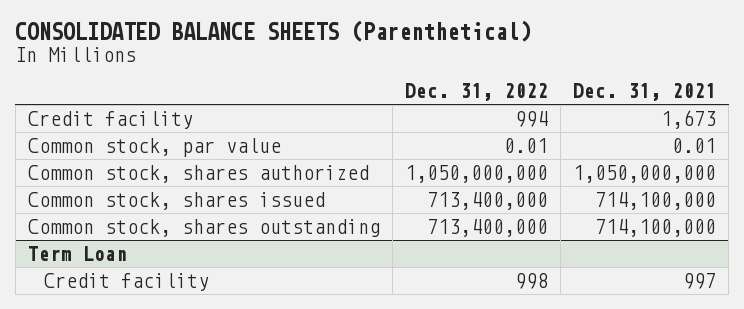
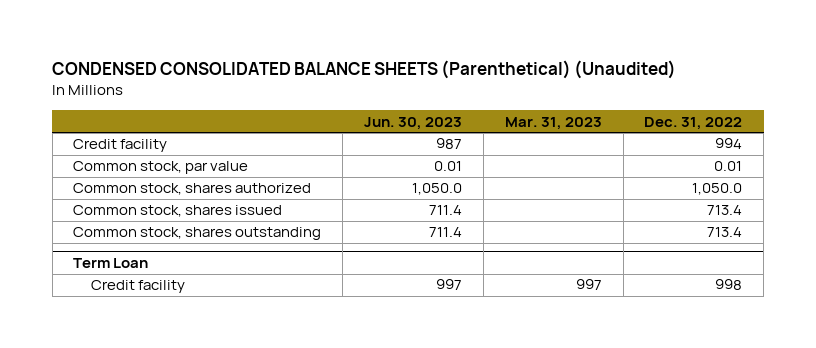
- CONSOLIDATED BALANCE SHEETS (Parenthetical)
+ CONDENSED CONSOLIDATED BALANCE SHEETS (Parenthetical) (Unaudited)
- | Dec. 31, 2022 | Dec. 31, 2021
+ | Jun. 30, 2023 | Mar. 31, 2023 | Dec. 31, 2022
- Common stock, shares authorized | 1,050,000,000 | 1,050,000,000
- Common stock, shares issued | 713,400,000 | 714,100,000
- Common stock, shares outstanding | 713,400,000 | 714,100,000
+ Common stock, shares authorized | 1,050.0 | | 1,050.0
+ Common stock, shares issued | 711.4 | | 713.4
+ Common stock, shares outstanding | 711.4 | | 713.4

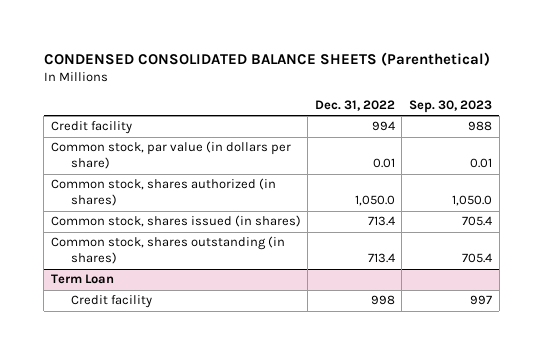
- CONDENSED CONSOLIDATED BALANCE SHEETS (Parenthetical) (Unaudited)
+ CONDENSED CONSOLIDATED BALANCE SHEETS (Parenthetical)
- | Jun. 30, 2023 | Mar. 31, 2023 | Dec. 31, 2022
+ | Dec. 31, 2022 | Sep. 30, 2023
- Common stock, par value | 0.01 | | 0.01
- Common stock, shares authorized | 1,050.0 | | 1,050.0
- Common stock, shares issued | 711.4 | | 713.4
- Common stock, shares outstanding | 711.4 | | 713.4
+ Common stock, par value (in dollars per share) | 0.01 | 0.01
+ Common stock, shares authorized (in shares) | 1,050.0 | 1,050.0
+ Common stock, shares issued (in shares) | 713.4 | 705.4
+ Common stock, shares outstanding (in shares) | 713.4 | 705.4

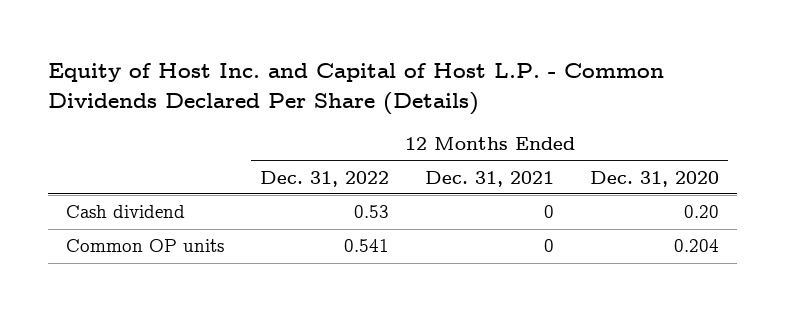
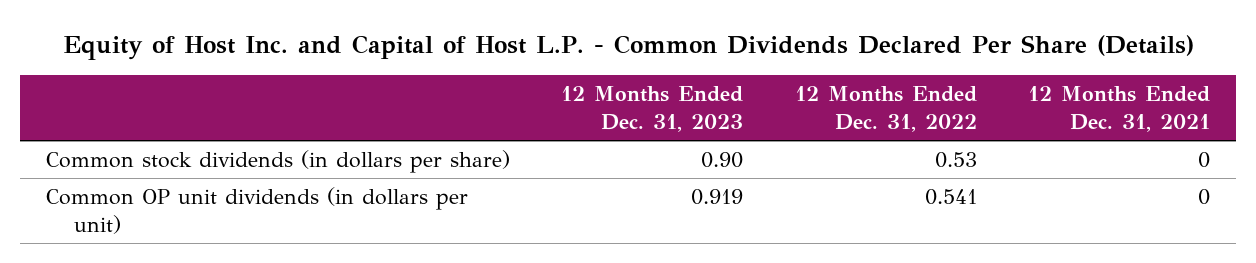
- | 12 Months Ended Dec. 31, 2022 | 12 Months Ended Dec. 31, 2021 | 12 Months Ended Dec. 31, 2020
+ | 12 Months Ended Dec. 31, 2023 | 12 Months Ended Dec. 31, 2022 | 12 Months Ended Dec. 31, 2021
- Cash dividend | 0.53 | 0 | 0.20
- Common OP units | 0.541 | 0 | 0.204
+ Common stock dividends (in dollars per share) | 0.90 | 0.53 | 0
+ Common OP unit dividends (in dollars per unit) | 0.919 | 0.541 | 0

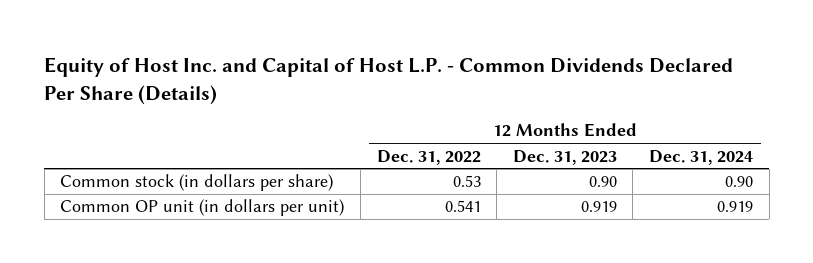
- | 12 Months Ended Dec. 31, 2023 | 12 Months Ended Dec. 31, 2022 | 12 Months Ended Dec. 31, 2021
+ | 12 Months Ended Dec. 31, 2022 | 12 Months Ended Dec. 31, 2023 | 12 Months Ended Dec. 31, 2024
- Common stock dividends (in dollars per share) | 0.90 | 0.53 | 0
- Common OP unit dividends (in dollars per unit) | 0.919 | 0.541 | 0
+ Common stock (in dollars per share) | 0.53 | 0.90 | 0.90
+ Common OP unit (in dollars per unit) | 0.541 | 0.919 | 0.919

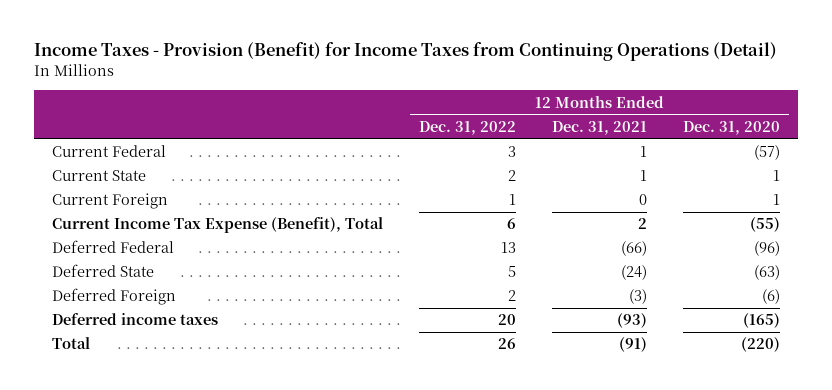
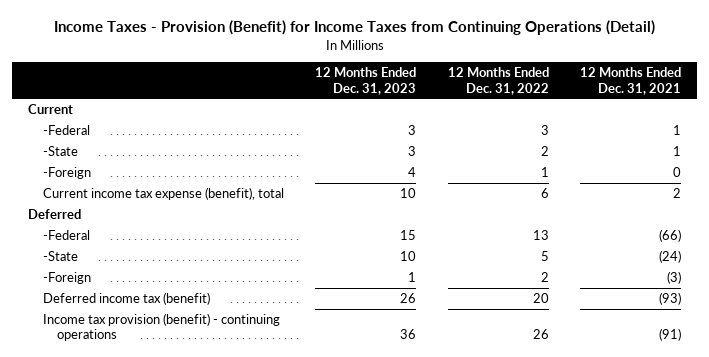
- | 12 Months Ended Dec. 31, 2022 | 12 Months Ended Dec. 31, 2021 | 12 Months Ended Dec. 31, 2020
+ | 12 Months Ended Dec. 31, 2023 | 12 Months Ended Dec. 31, 2022 | 12 Months Ended Dec. 31, 2021
- Current Federal | 3 | 1 | (57)
- Current State | 2 | 1 | 1
- Current Foreign | 1 | 0 | 1
- Current Income Tax Expense (Benefit), Total | 6 | 2 | (55)
- Deferred Federal | 13 | (66) | (96)
- Deferred State | 5 | (24) | (63)
- Deferred Foreign | 2 | (3) | (6)
- Deferred income taxes | 20 | (93) | (165)
- Total | 26 | (91) | (220)
+ Current
+ -Federal | 3 | 3 | 1
+ -State | 3 | 2 | 1
+ -Foreign | 4 | 1 | 0
+ Current income tax expense (benefit), total | 10 | 6 | 2
+ Deferred
+ -Federal | 15 | 13 | (66)
+ -State | 10 | 5 | (24)
+ -Foreign | 1 | 2 | (3)
+ Deferred income tax (benefit) | 26 | 20 | (93)
+ Income tax provision (benefit) - continuing operations | 36 | 26 | (91)

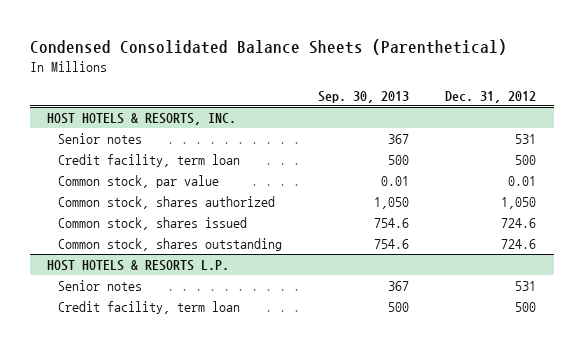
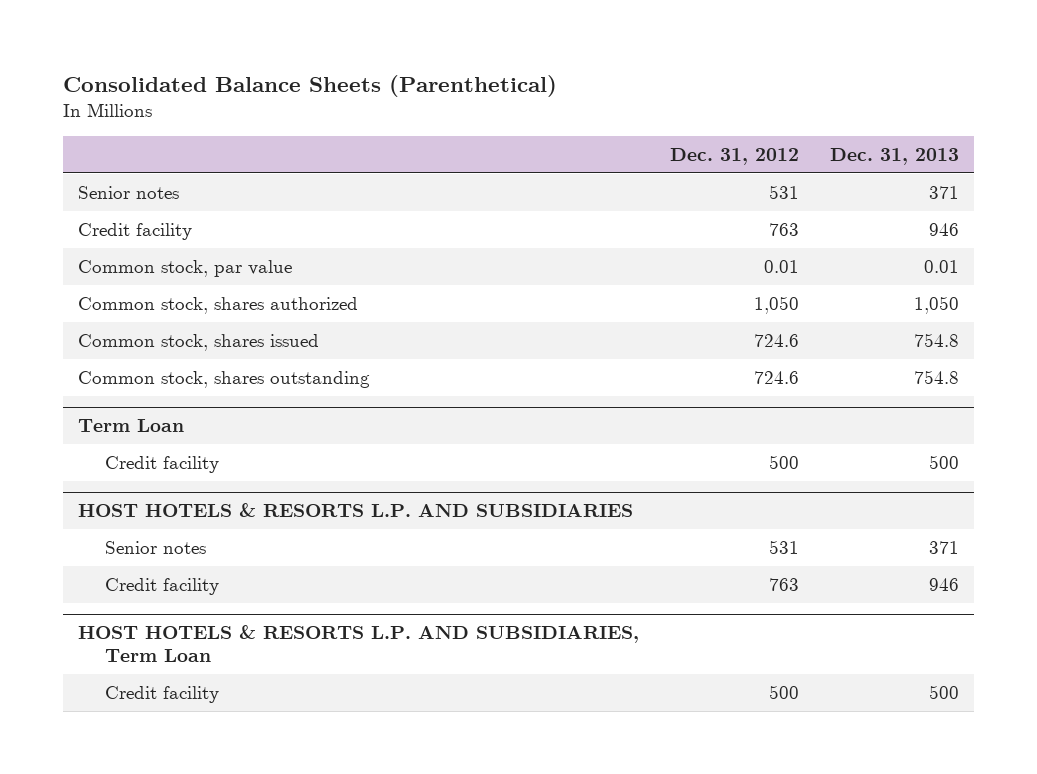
- Condensed Consolidated Balance Sheets (Parenthetical)
+ Consolidated Balance Sheets (Parenthetical)
- | Sep. 30, 2013 | Dec. 31, 2012
+ | Dec. 31, 2012 | Dec. 31, 2013
- HOST HOTELS & RESORTS, INC.
- Credit facility, term loan | 500 | 500
+ Credit facility | 763 | 946
- HOST HOTELS & RESORTS L.P.
+ Term Loan
+ Credit facility | 500 | 500
+ HOST HOTELS & RESORTS L.P. AND SUBSIDIARIES
- Credit facility, term loan | 500 | 500
+ Credit facility | 763 | 946
+ HOST HOTELS & RESORTS L.P. AND SUBSIDIARIES, Term Loan
+ Credit facility | 500 | 500

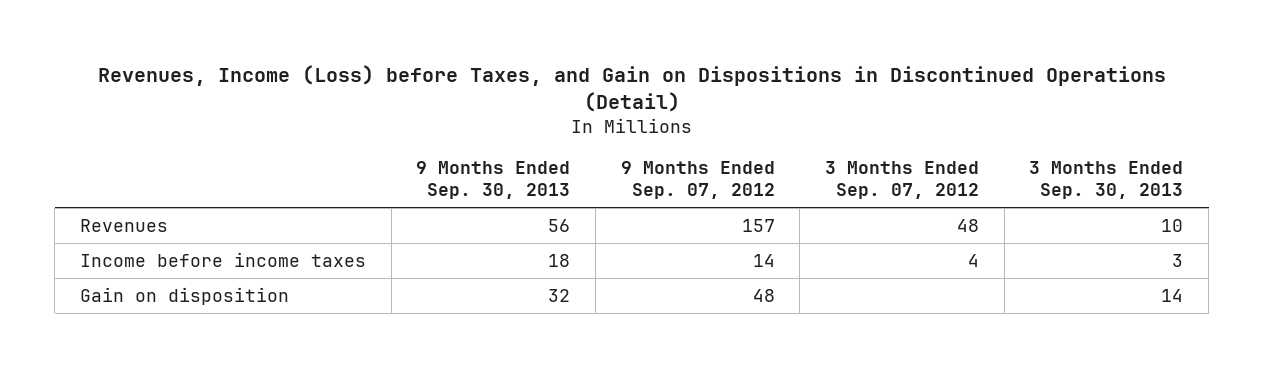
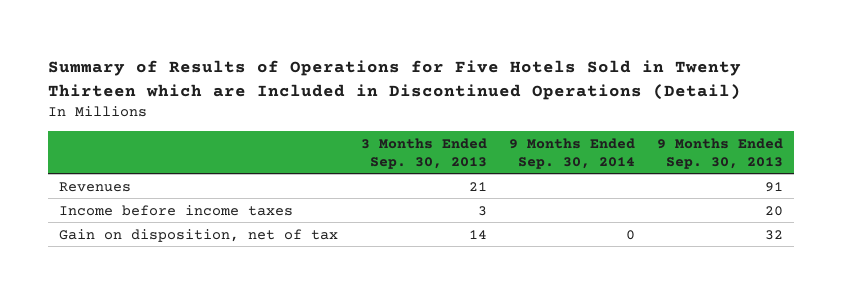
- Revenues, Income (Loss) before Taxes, and Gain on Dispositions in Discontinued Operations (Detail)
+ Summary of Results of Operations for Five Hotels Sold in Twenty Thirteen which are Included in Discontinued Operations (Detail)
- | 9 Months Ended Sep. 30, 2013 | 9 Months Ended Sep. 07, 2012 | 3 Months Ended Sep. 07, 2012 | 3 Months Ended Sep. 30, 2013
+ | 3 Months Ended Sep. 30, 2013 | 9 Months Ended Sep. 30, 2014 | 9 Months Ended Sep. 30, 2013
- Revenues | 56 | 157 | 48 | 10
- Income before income taxes | 18 | 14 | 4 | 3
- Gain on disposition | 32 | 48 | | 14
+ Revenues | 21 | | 91
+ Income before income taxes | 3 | | 20
+ Gain on disposition, net of tax | 14 | 0 | 32

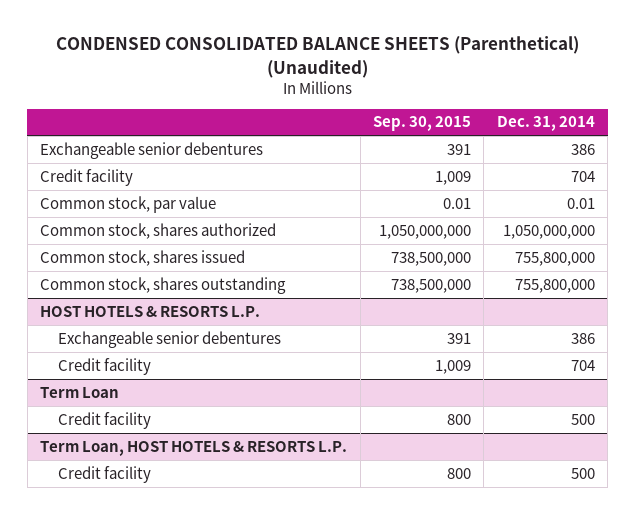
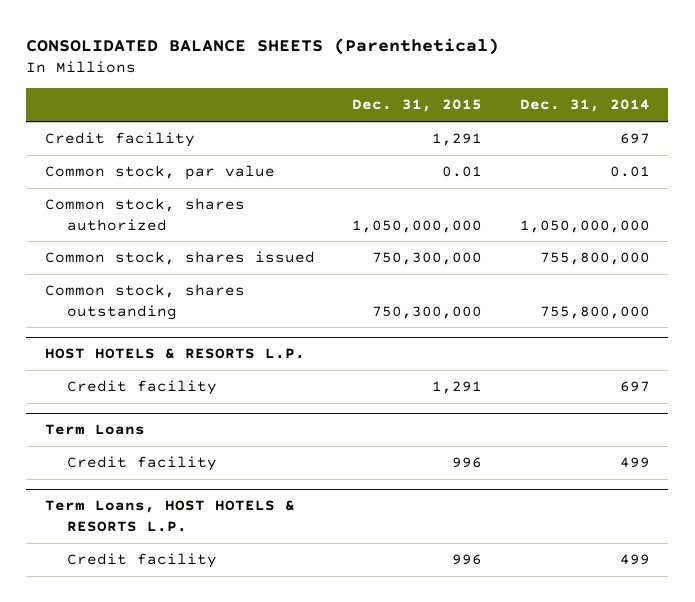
- CONDENSED CONSOLIDATED BALANCE SHEETS (Parenthetical) (Unaudited)
+ CONSOLIDATED BALANCE SHEETS (Parenthetical)
- | Sep. 30, 2015 | Dec. 31, 2014
+ | Dec. 31, 2015 | Dec. 31, 2014
- Exchangeable senior debentures | 391 | 386
- Credit facility | 1,009 | 704
+ Credit facility | 1,291 | 697
@ HOST HOTELS & RESORTS L.P.
- Exchangeable senior debentures | 391 | 386
- Credit facility | 1,009 | 704
- Term Loan
- Credit facility | 800 | 500
- Term Loan, HOST HOTELS & RESORTS L.P.
- Credit facility | 800 | 500
@ HOST HOTELS & RESORTS L.P.
+ Credit facility | 1,291 | 697
+ Term Loans
+ Credit facility | 996 | 499
+ Term Loans, HOST HOTELS & RESORTS L.P.
+ Credit facility | 996 | 499

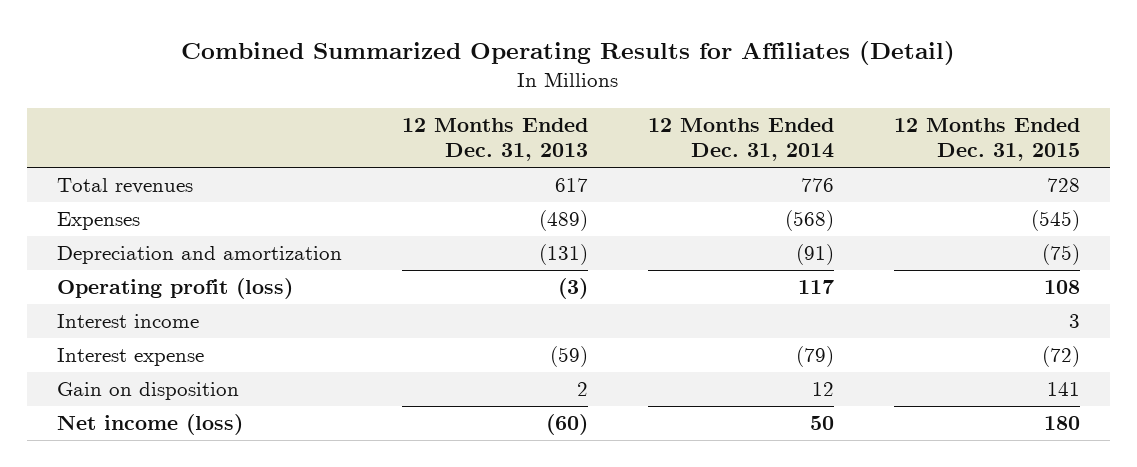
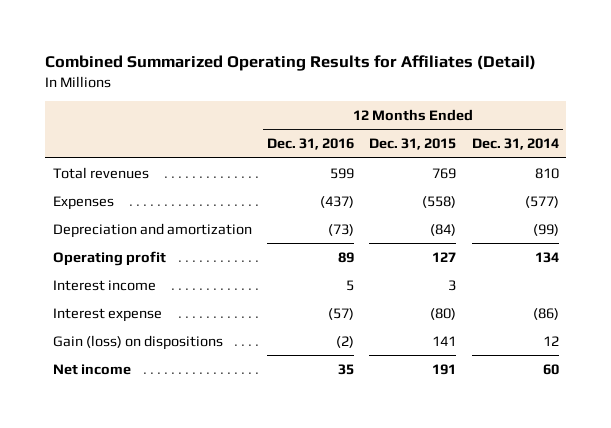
- | 12 Months Ended Dec. 31, 2013 | 12 Months Ended Dec. 31, 2014 | 12 Months Ended Dec. 31, 2015
+ | 12 Months Ended Dec. 31, 2016 | 12 Months Ended Dec. 31, 2015 | 12 Months Ended Dec. 31, 2014
- Total revenues | 617 | 776 | 728
- Expenses | (489) | (568) | (545)
- Depreciation and amortization | (131) | (91) | (75)
- Operating profit (loss) | (3) | 117 | 108
+ Total revenues | 599 | 769 | 810
+ Expenses | (437) | (558) | (577)
+ Depreciation and amortization | (73) | (84) | (99)
+ Operating profit | 89 | 127 | 134
- Interest expense | (59) | (79) | (72)
- Gain on disposition | 2 | 12 | 141
- Net income (loss) | (60) | 50 | 180
+ Interest expense | (57) | (80) | (86)
+ Gain (loss) on dispositions | (2) | 141 | 12
+ Net income | 35 | 191 | 60

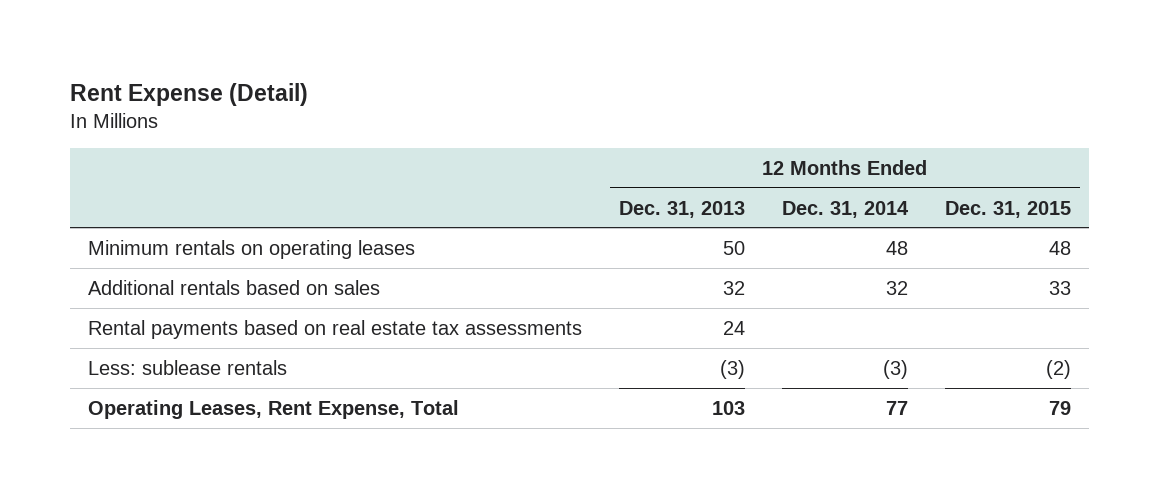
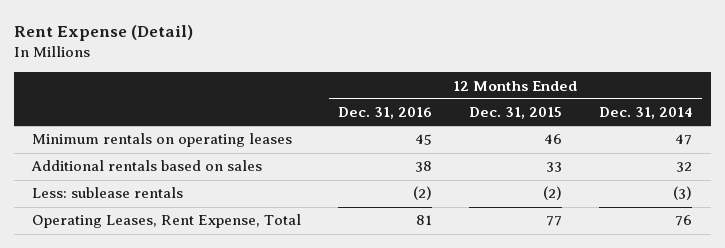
- | 12 Months Ended Dec. 31, 2013 | 12 Months Ended Dec. 31, 2014 | 12 Months Ended Dec. 31, 2015
+ | 12 Months Ended Dec. 31, 2016 | 12 Months Ended Dec. 31, 2015 | 12 Months Ended Dec. 31, 2014
- Minimum rentals on operating leases | 50 | 48 | 48
+ Minimum rentals on operating leases | 45 | 46 | 47
- Rental payments based on real estate tax assessments | 24 | |
- Operating Leases, Rent Expense, Total | 103 | 77 | 79
+ Operating Leases, Rent Expense, Total | 81 | 77 | 76

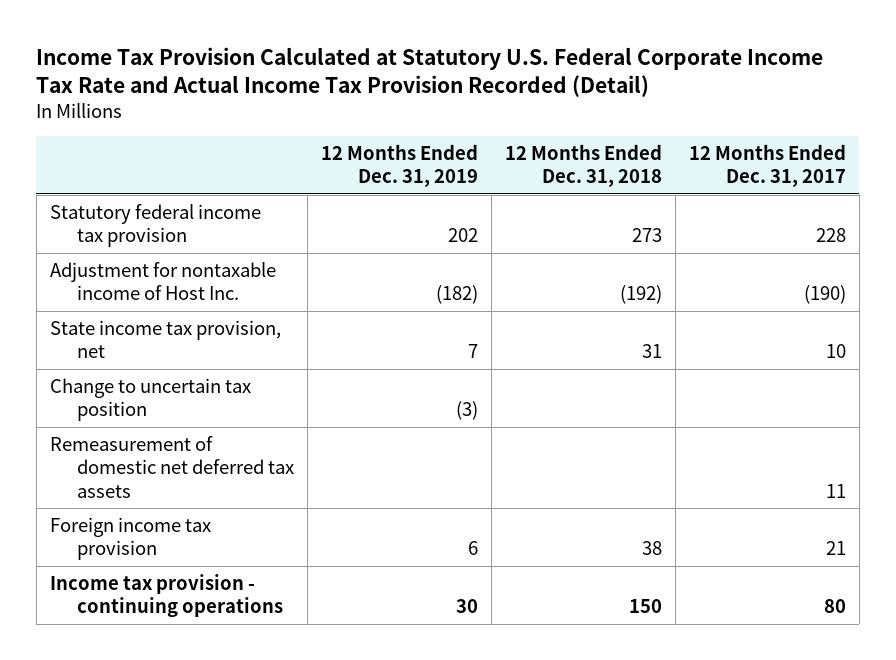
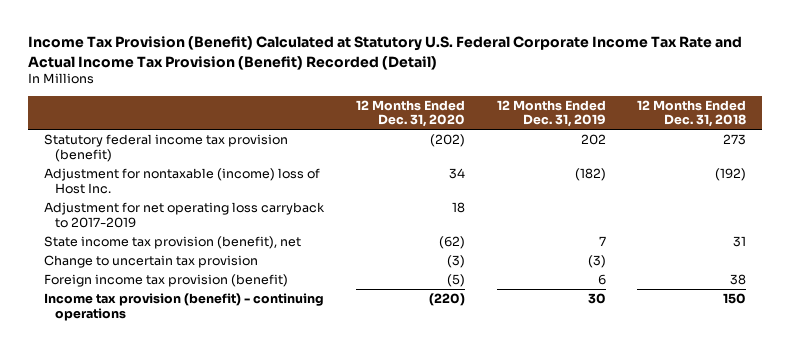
- Income Tax Provision Calculated at Statutory U.S. Federal Corporate Income Tax Rate and Actual Income Tax Provision Recorded (Detail)
+ Income Tax Provision (Benefit) Calculated at Statutory U.S. Federal Corporate Income Tax Rate and Actual Income Tax Provision (Benefit) Recorded (Detail)
- | 12 Months Ended Dec. 31, 2019 | 12 Months Ended Dec. 31, 2018 | 12 Months Ended Dec. 31, 2017
+ | 12 Months Ended Dec. 31, 2020 | 12 Months Ended Dec. 31, 2019 | 12 Months Ended Dec. 31, 2018
- Statutory federal income tax provision | 202 | 273 | 228
- Adjustment for nontaxable income of Host Inc. | (182) | (192) | (190)
- State income tax provision, net | 7 | 31 | 10
- Change to uncertain tax position | (3) | |
- Remeasurement of domestic net deferred tax assets | | | 11
- Foreign income tax provision | 6 | 38 | 21
- Income tax provision - continuing operations | 30 | 150 | 80
+ Statutory federal income tax provision (benefit) | (202) | 202 | 273
+ Adjustment for nontaxable (income) loss of Host Inc. | 34 | (182) | (192)
+ Adjustment for net operating loss carryback to 2017-2019 | 18 | |
+ State income tax provision (benefit), net | (62) | 7 | 31
+ Change to uncertain tax provision | (3) | (3) |
+ Foreign income tax provision (benefit) | (5) | 6 | 38
+ Income tax provision (benefit) - continuing operations | (220) | 30 | 150

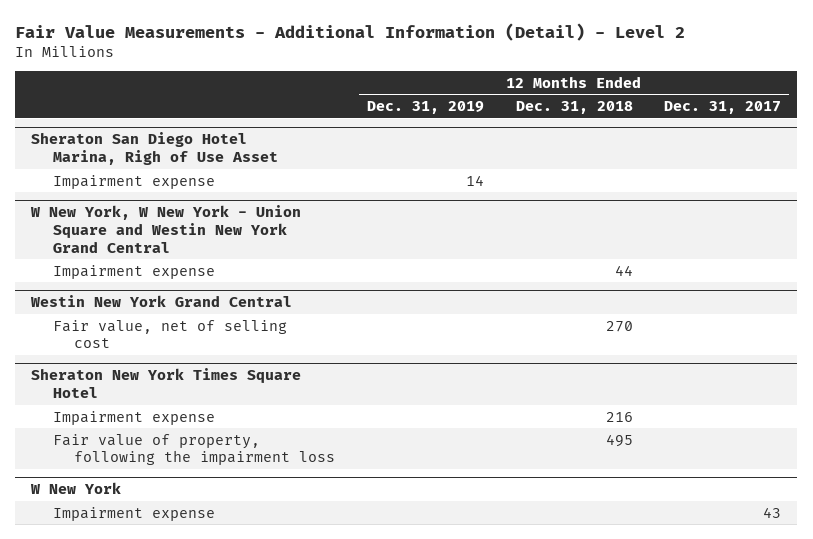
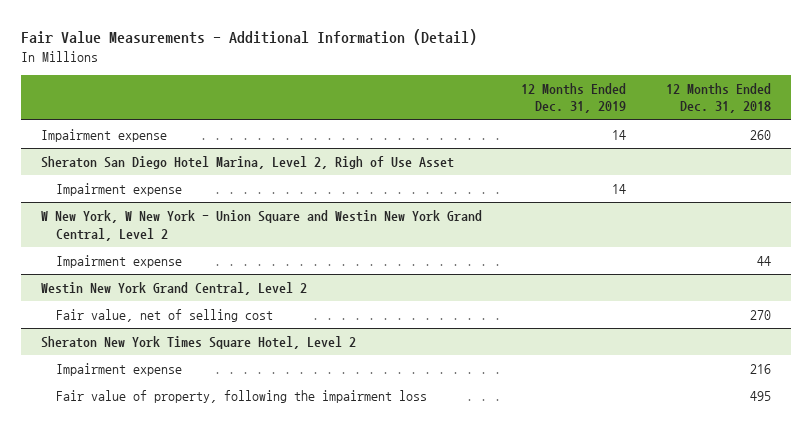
- Fair Value Measurements - Additional Information (Detail) - Level 2
+ Fair Value Measurements - Additional Information (Detail)
- | 12 Months Ended Dec. 31, 2019 | 12 Months Ended Dec. 31, 2018 | 12 Months Ended Dec. 31, 2017
+ | 12 Months Ended Dec. 31, 2019 | 12 Months Ended Dec. 31, 2018
- Sheraton San Diego Hotel Marina, Righ of Use Asset
+ Impairment expense | 14 | 260
+ Sheraton San Diego Hotel Marina, Level 2, Righ of Use Asset
- W New York, W New York - Union Square and Westin New York Grand Central
+ W New York, W New York - Union Square and Westin New York Grand Central, Level 2
- Westin New York Grand Central
+ Westin New York Grand Central, Level 2
- Sheraton New York Times Square Hotel
+ Sheraton New York Times Square Hotel, Level 2
- W New York
- Impairment expense | | | 43

